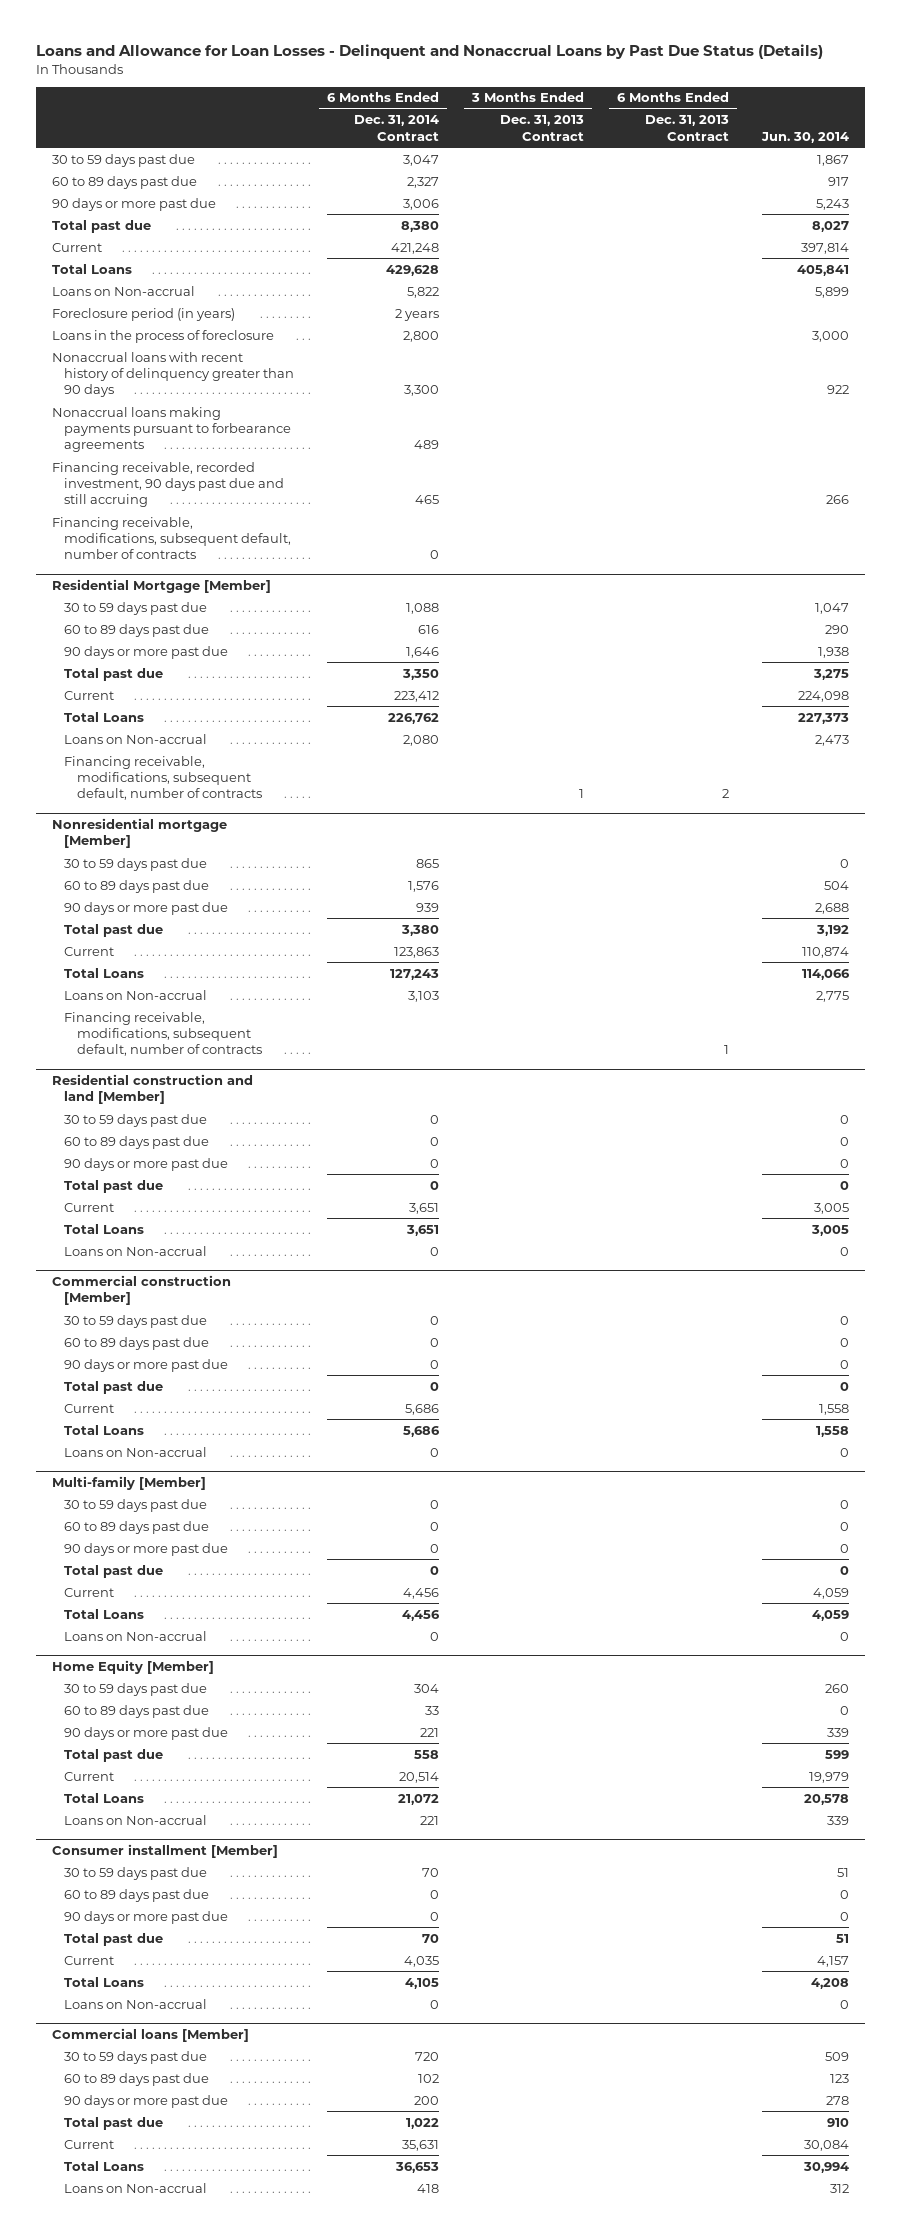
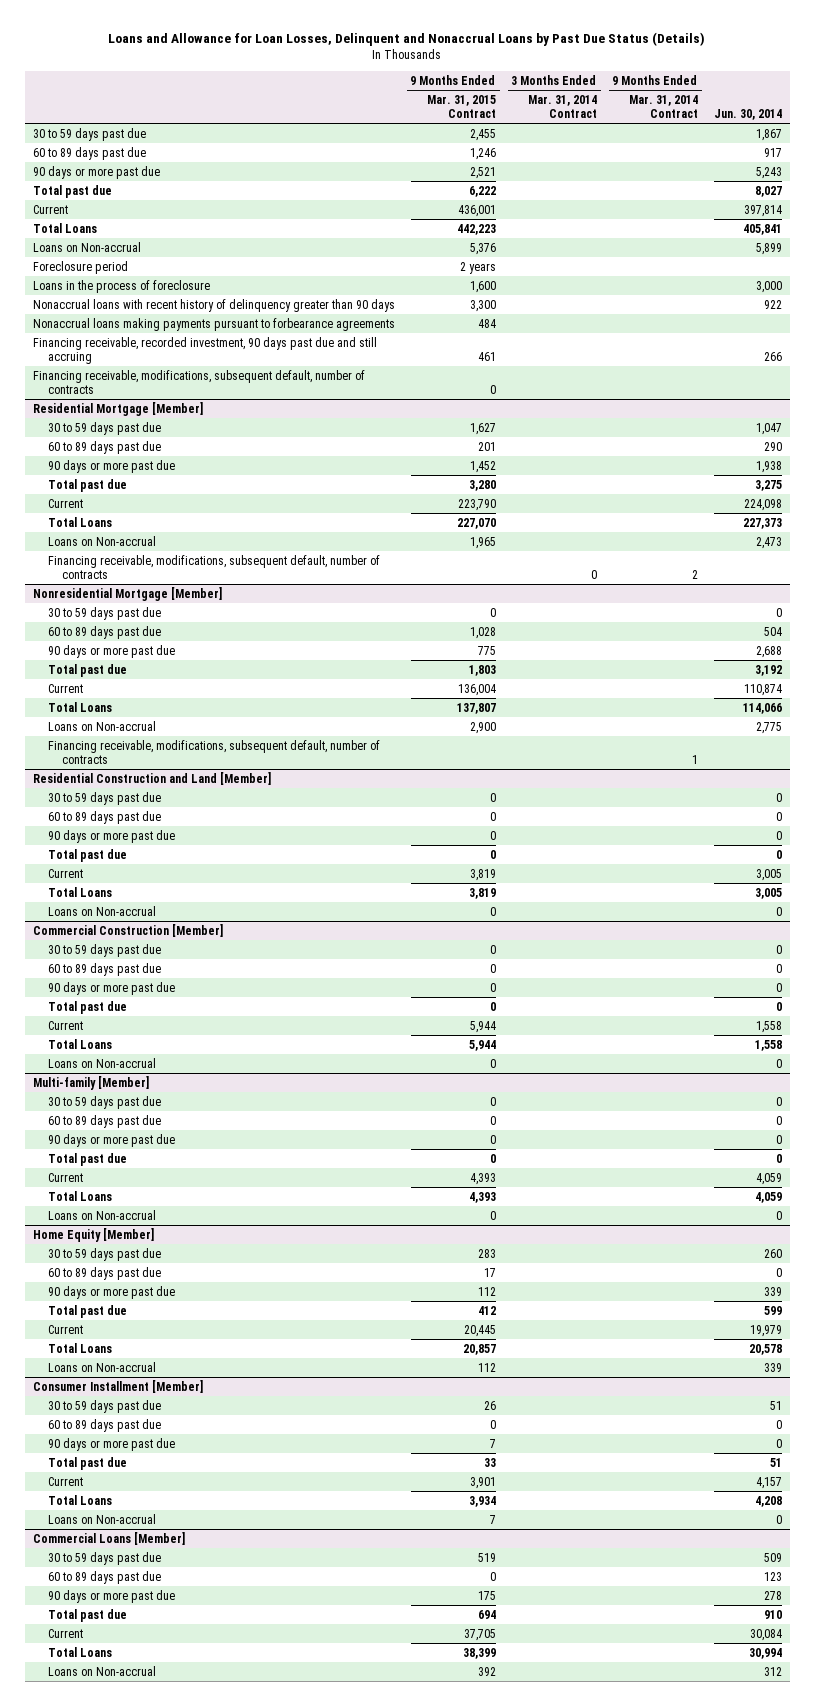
- Loans and Allowance for Loan Losses - Delinquent and Nonaccrual Loans by Past Due Status (Details)
+ Loans and Allowance for Loan Losses, Delinquent and Nonaccrual Loans by Past Due Status (Details)
- | 6 Months Ended Dec. 31, 2014 Contract | 3 Months Ended Dec. 31, 2013 Contract | 6 Months Ended Dec. 31, 2013 Contract | Jun. 30, 2014
+ | 9 Months Ended Mar. 31, 2015 Contract | 3 Months Ended Mar. 31, 2014 Contract | 9 Months Ended Mar. 31, 2014 Contract | Jun. 30, 2014
- Foreclosure period (in years) | 2 years | | |
+ Foreclosure period | 2 years | | |
- Nonresidential mortgage [Member]
+ Nonresidential Mortgage [Member]
- Residential construction and land [Member]
+ Residential Construction and Land [Member]
- Commercial construction [Member]
+ Commercial Construction [Member]
- Consumer installment [Member]
+ Consumer Installment [Member]
- Commercial loans [Member]
+ Commercial Loans [Member]

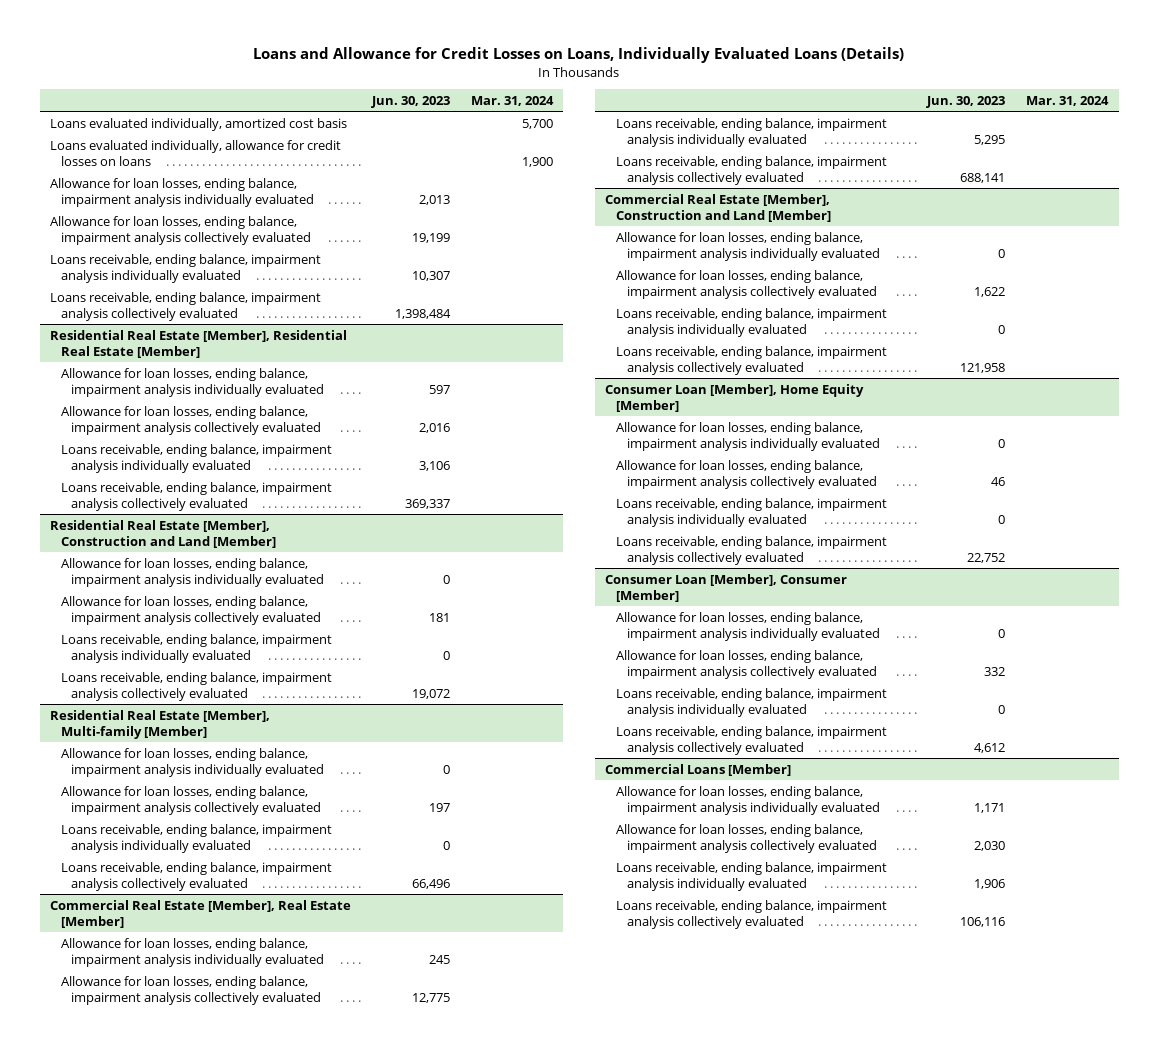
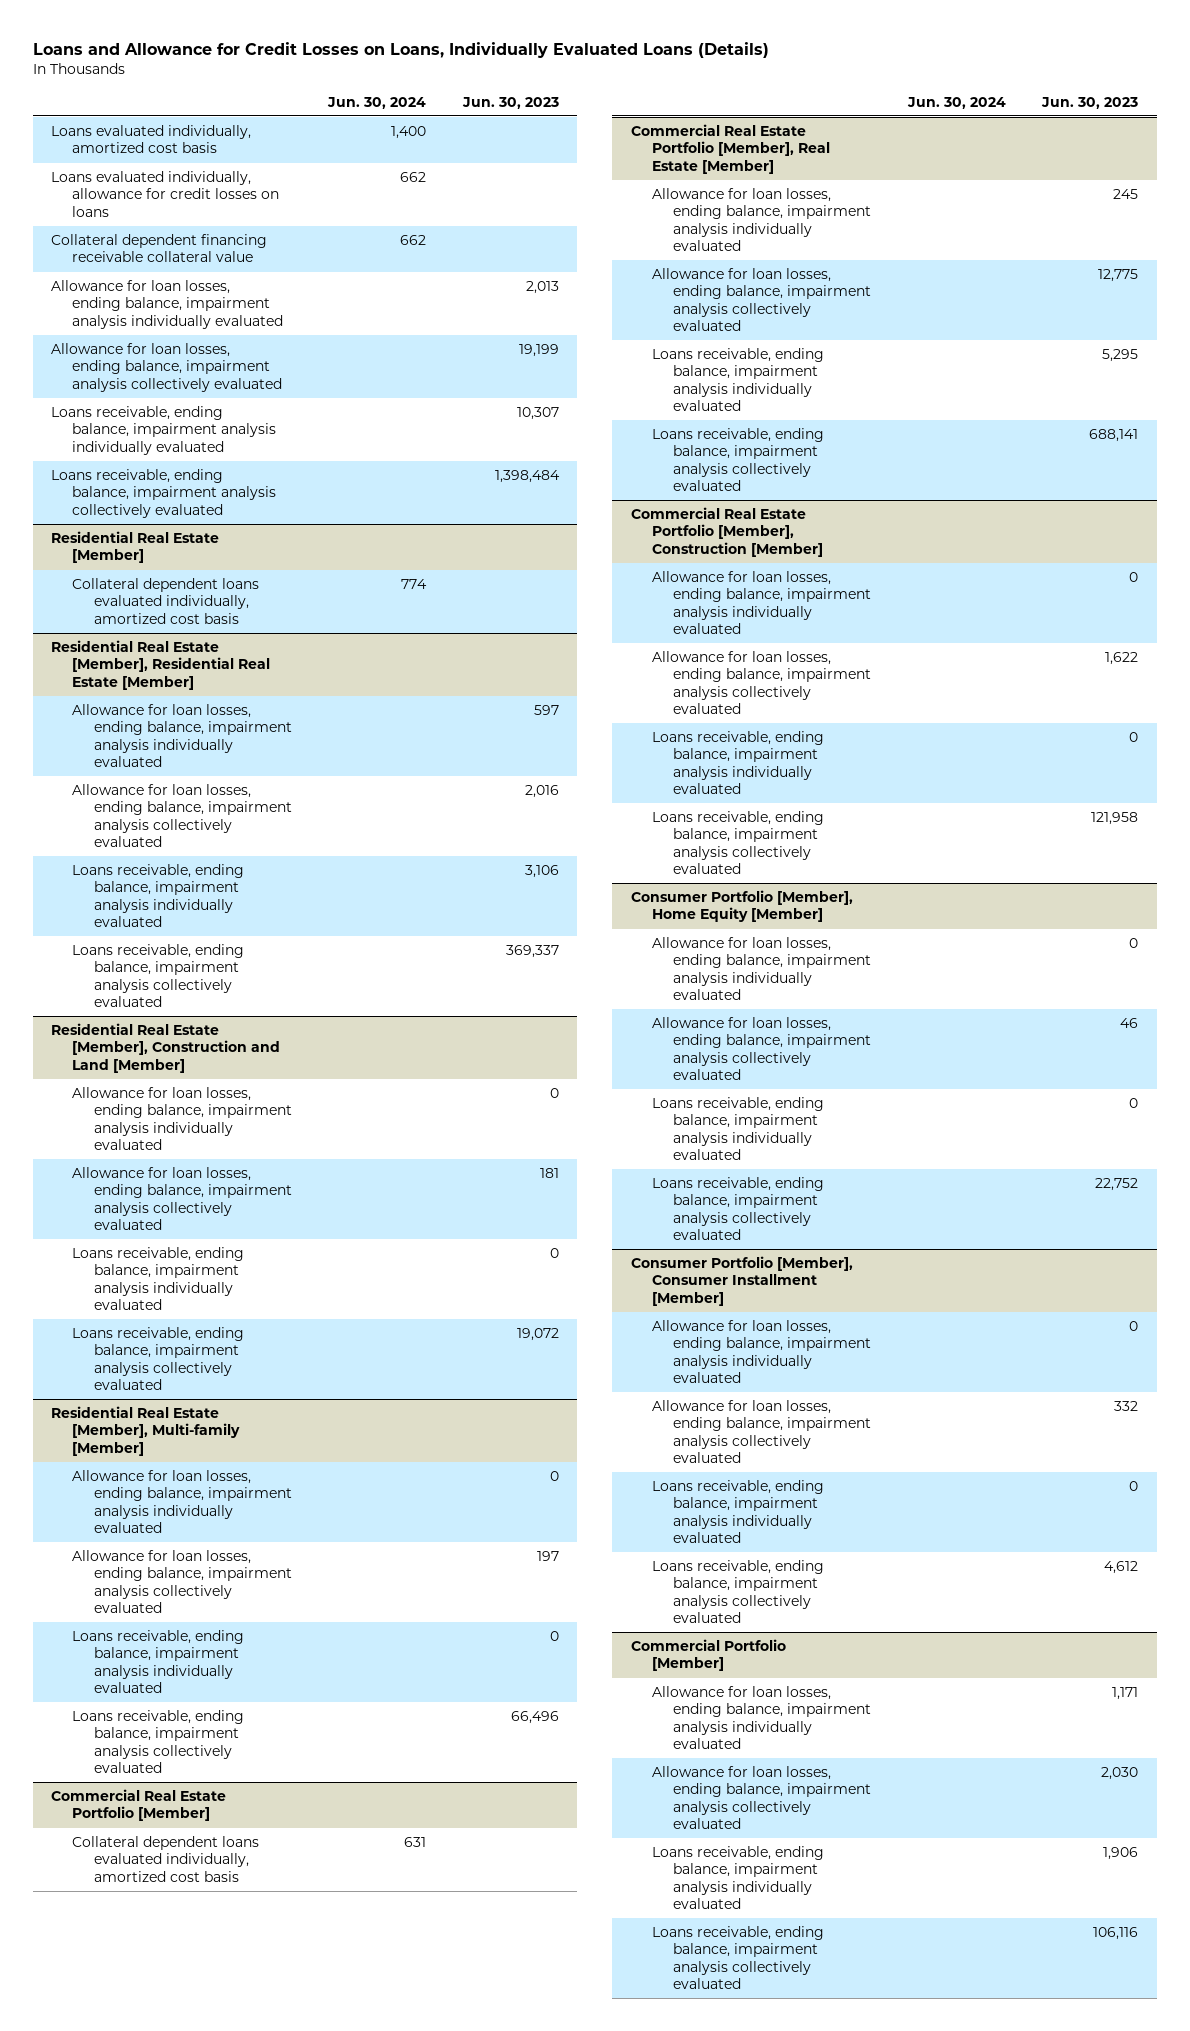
- | Jun. 30, 2023 | Mar. 31, 2024
+ | Jun. 30, 2024 | Jun. 30, 2023
+ Collateral dependent financing receivable collateral value | 662 |
+ Residential Real Estate [Member]
+ Collateral dependent loans evaluated individually, amortized cost basis | 774 |
- Commercial Real Estate [Member], Real Estate [Member]
+ Commercial Real Estate Portfolio [Member]
+ Collateral dependent loans evaluated individually, amortized cost basis | 631 |
+ Commercial Real Estate Portfolio [Member], Real Estate [Member]
- Commercial Real Estate [Member], Construction and Land [Member]
+ Commercial Real Estate Portfolio [Member], Construction [Member]
- Consumer Loan [Member], Home Equity [Member]
+ Consumer Portfolio [Member], Home Equity [Member]
- Consumer Loan [Member], Consumer [Member]
+ Consumer Portfolio [Member], Consumer Installment [Member]
- Commercial Loans [Member]
+ Commercial Portfolio [Member]

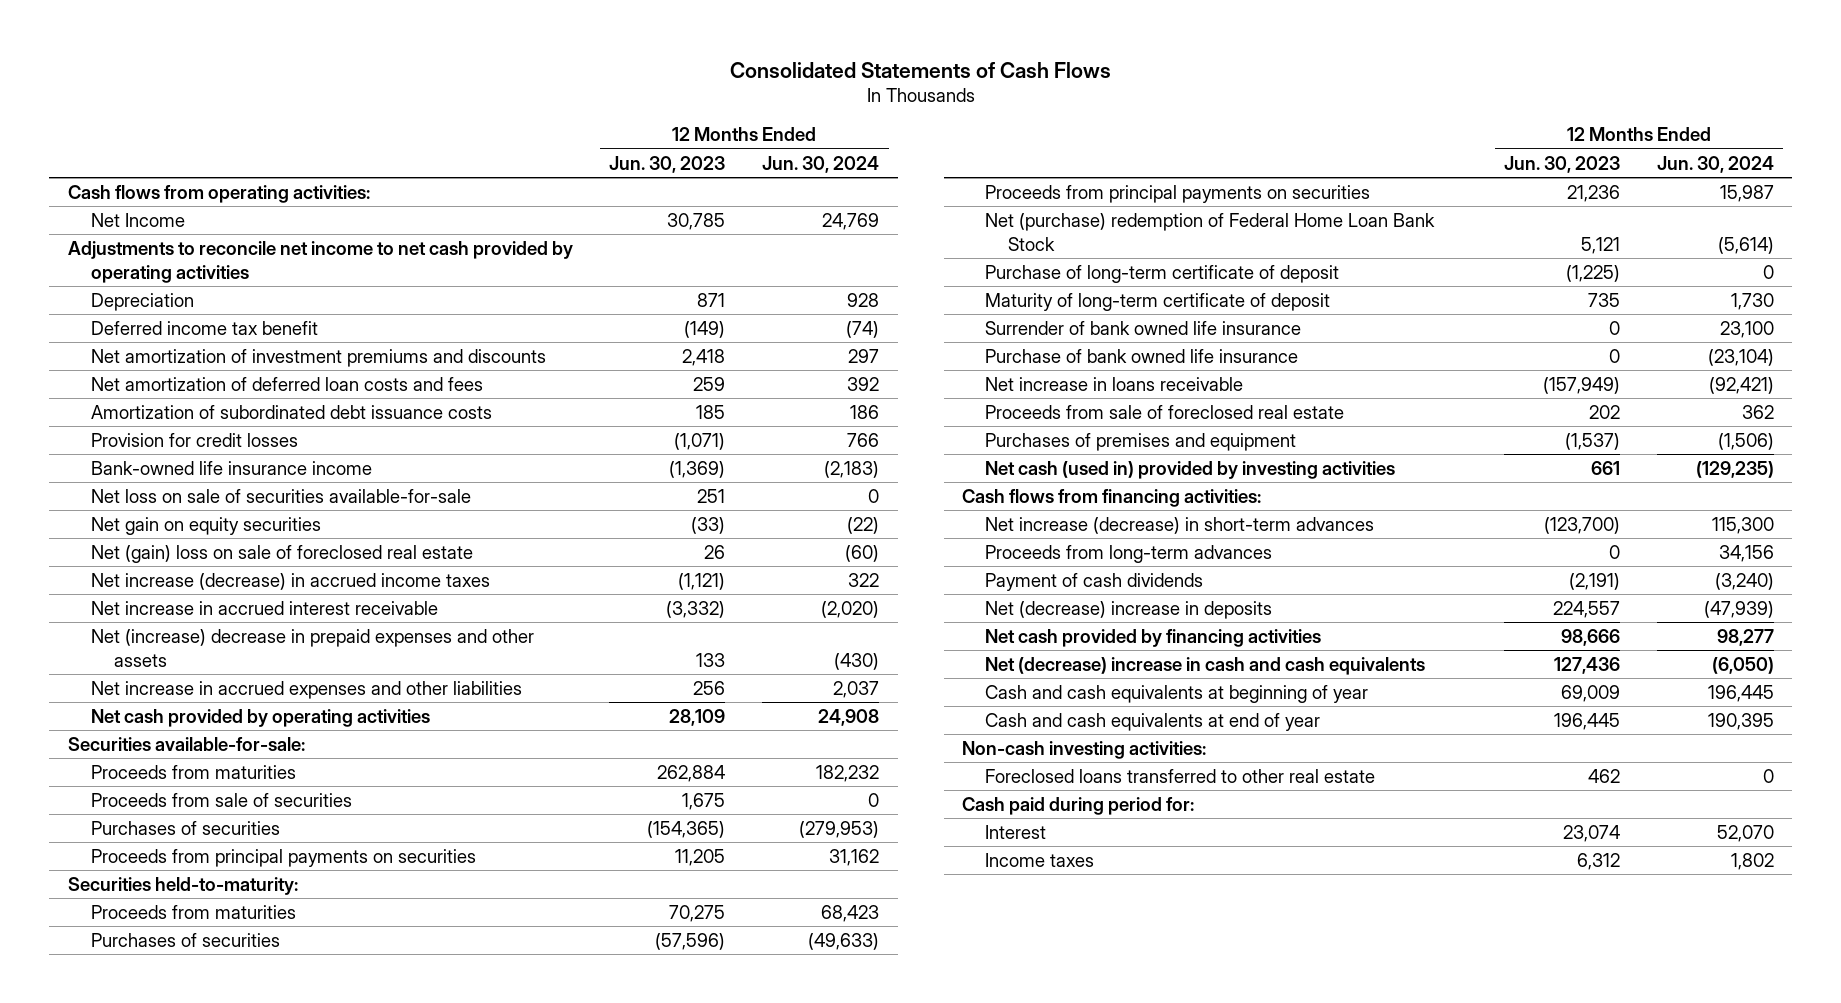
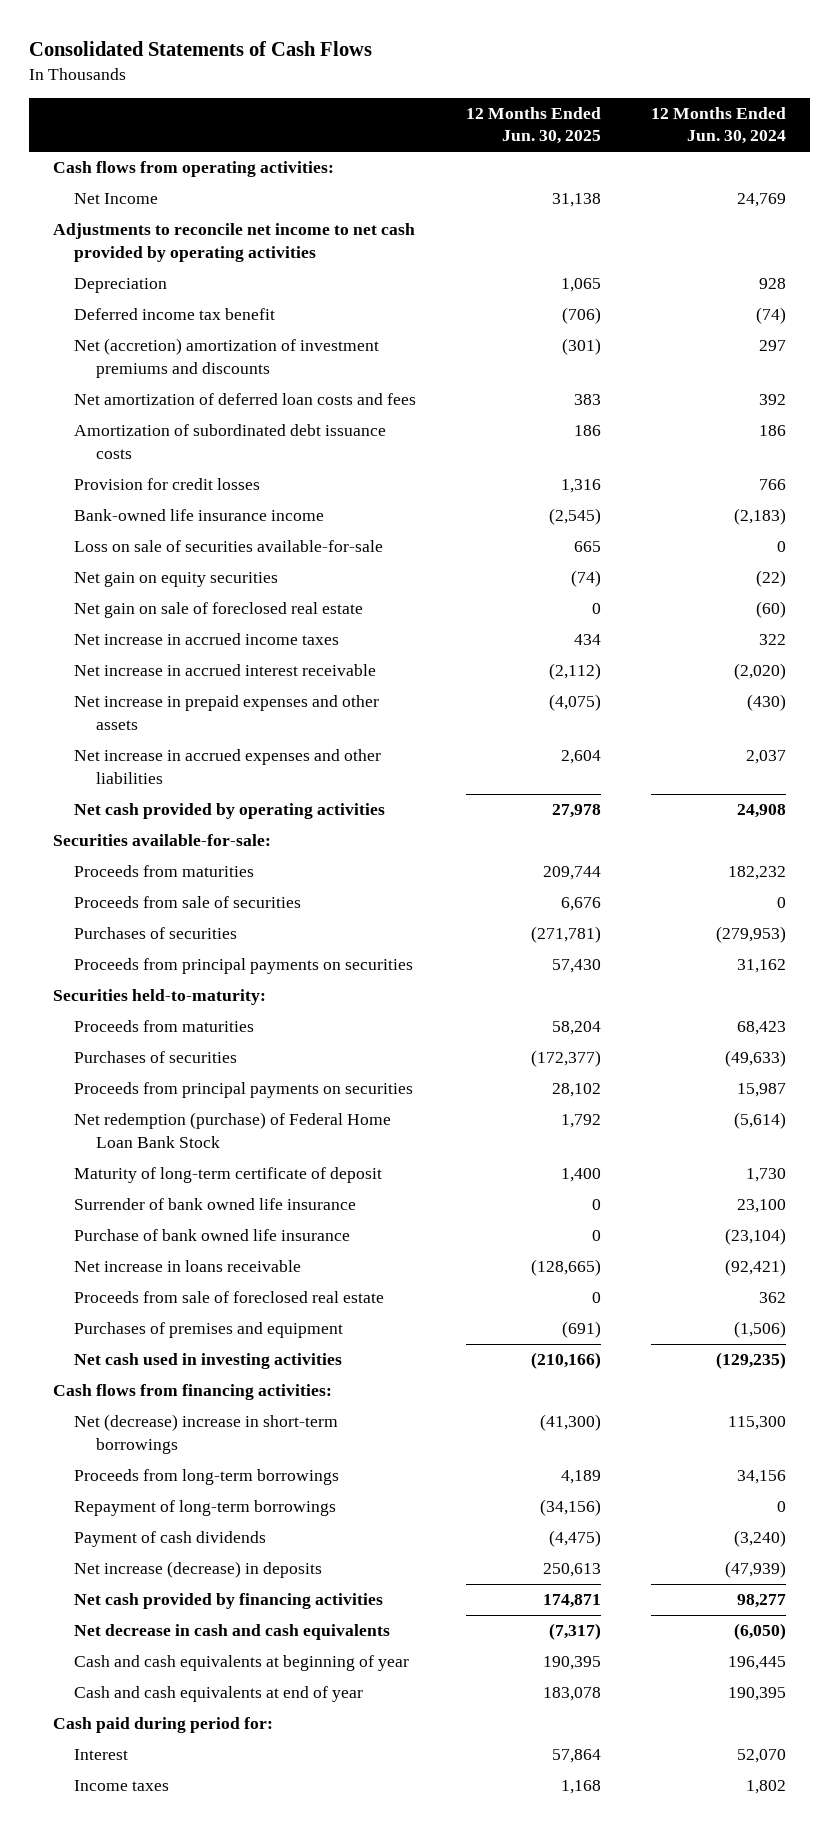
- | 12 Months Ended Jun. 30, 2023 | 12 Months Ended Jun. 30, 2024
+ | 12 Months Ended Jun. 30, 2025 | 12 Months Ended Jun. 30, 2024
- Net amortization of investment premiums and discounts | 2,418 | 297
+ Net (accretion) amortization of investment premiums and discounts | (301) | 297
- Net loss on sale of securities available-for-sale | 251 | 0
+ Loss on sale of securities available-for-sale | 665 | 0
- Net (gain) loss on sale of foreclosed real estate | 26 | (60)
- Net increase (decrease) in accrued income taxes | (1,121) | 322
+ Net gain on sale of foreclosed real estate | 0 | (60)
+ Net increase in accrued income taxes | 434 | 322
- Net (increase) decrease in prepaid expenses and other assets | 133 | (430)
+ Net increase in prepaid expenses and other assets | (4,075) | (430)
- Net (purchase) redemption of Federal Home Loan Bank Stock | 5,121 | (5,614)
- Purchase of long-term certificate of deposit | (1,225) | 0
+ Net redemption (purchase) of Federal Home Loan Bank Stock | 1,792 | (5,614)
- Net cash (used in) provided by investing activities | 661 | (129,235)
+ Net cash used in investing activities | (210,166) | (129,235)
- Net increase (decrease) in short-term advances | (123,700) | 115,300
- Proceeds from long-term advances | 0 | 34,156
+ Net (decrease) increase in short-term borrowings | (41,300) | 115,300
+ Proceeds from long-term borrowings | 4,189 | 34,156
+ Repayment of long-term borrowings | (34,156) | 0
- Net (decrease) increase in deposits | 224,557 | (47,939)
+ Net increase (decrease) in deposits | 250,613 | (47,939)
- Net (decrease) increase in cash and cash equivalents | 127,436 | (6,050)
+ Net decrease in cash and cash equivalents | (7,317) | (6,050)
- Non-cash investing activities:
- Foreclosed loans transferred to other real estate | 462 | 0

